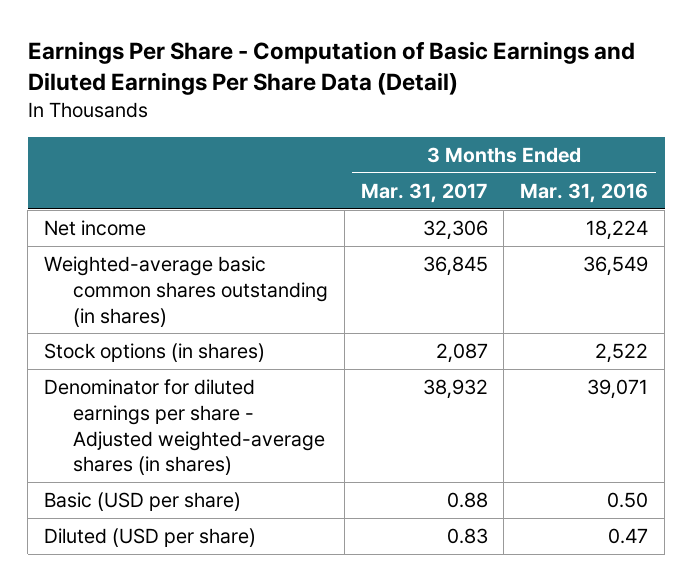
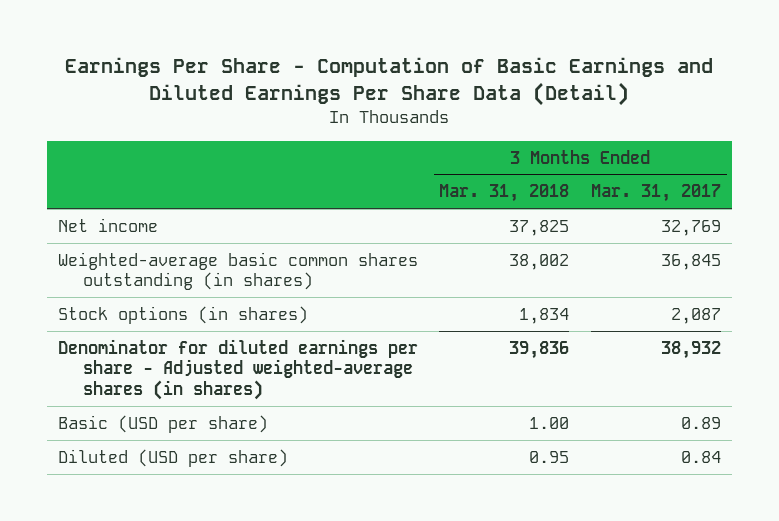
- | 3 Months Ended Mar. 31, 2017 | 3 Months Ended Mar. 31, 2016
+ | 3 Months Ended Mar. 31, 2018 | 3 Months Ended Mar. 31, 2017
- Net income | 32,306 | 18,224
+ Net income | 37,825 | 32,769
- Basic (USD per share) | 0.88 | 0.50
- Diluted (USD per share) | 0.83 | 0.47
+ Basic (USD per share) | 1.00 | 0.89
+ Diluted (USD per share) | 0.95 | 0.84

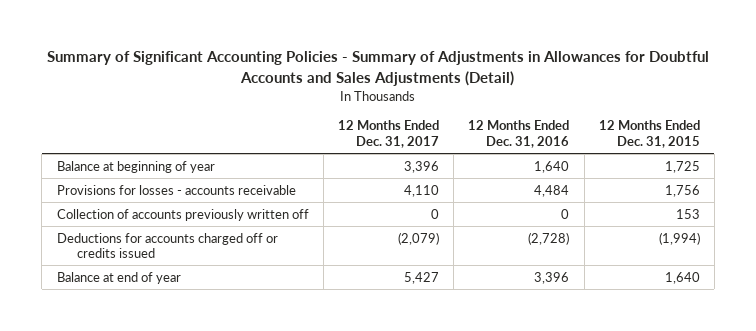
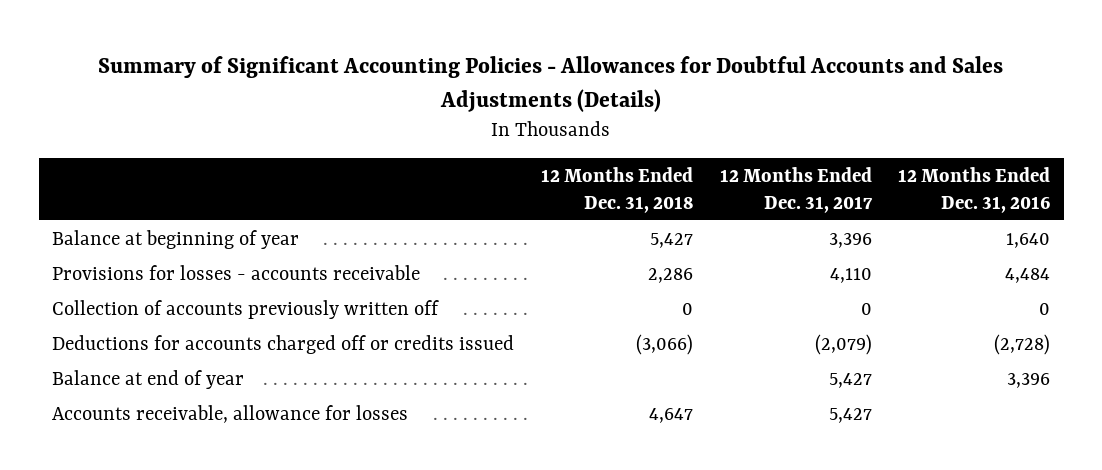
- Summary of Significant Accounting Policies - Summary of Adjustments in Allowances for Doubtful Accounts and Sales Adjustments (Detail)
+ Summary of Significant Accounting Policies - Allowances for Doubtful Accounts and Sales Adjustments (Details)
- | 12 Months Ended Dec. 31, 2017 | 12 Months Ended Dec. 31, 2016 | 12 Months Ended Dec. 31, 2015
+ | 12 Months Ended Dec. 31, 2018 | 12 Months Ended Dec. 31, 2017 | 12 Months Ended Dec. 31, 2016
+ Accounts receivable, allowance for losses | 4,647 | 5,427 |

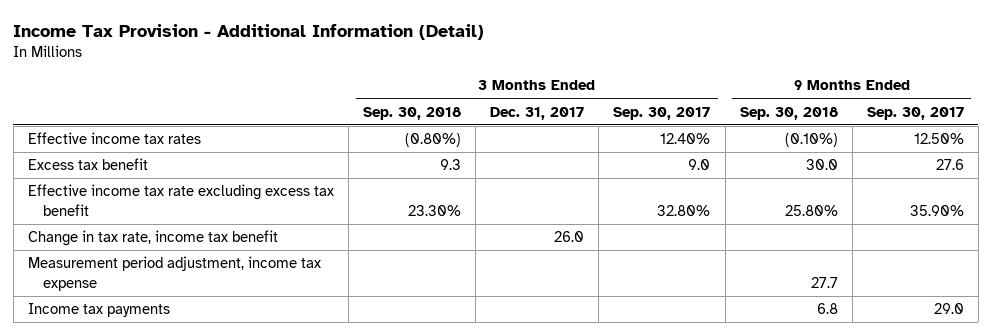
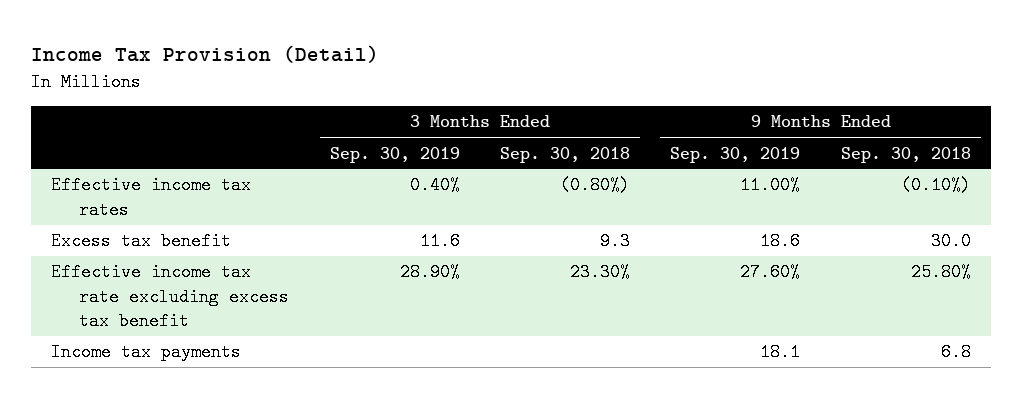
- Income Tax Provision - Additional Information (Detail)
+ Income Tax Provision (Detail)
- | 3 Months Ended Sep. 30, 2018 | 3 Months Ended Dec. 31, 2017 | 3 Months Ended Sep. 30, 2017 | 9 Months Ended Sep. 30, 2018 | 9 Months Ended Sep. 30, 2017
+ | 3 Months Ended Sep. 30, 2019 | 3 Months Ended Sep. 30, 2018 | 9 Months Ended Sep. 30, 2019 | 9 Months Ended Sep. 30, 2018
- Change in tax rate, income tax benefit | | 26.0 | | |
- Measurement period adjustment, income tax expense | | | | 27.7 |

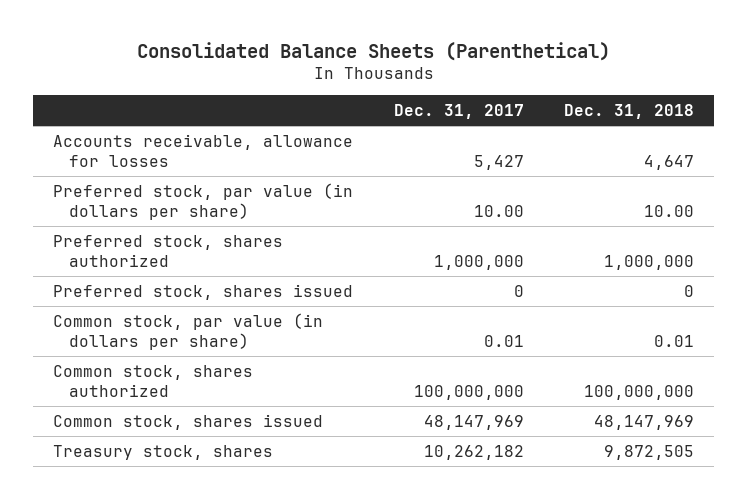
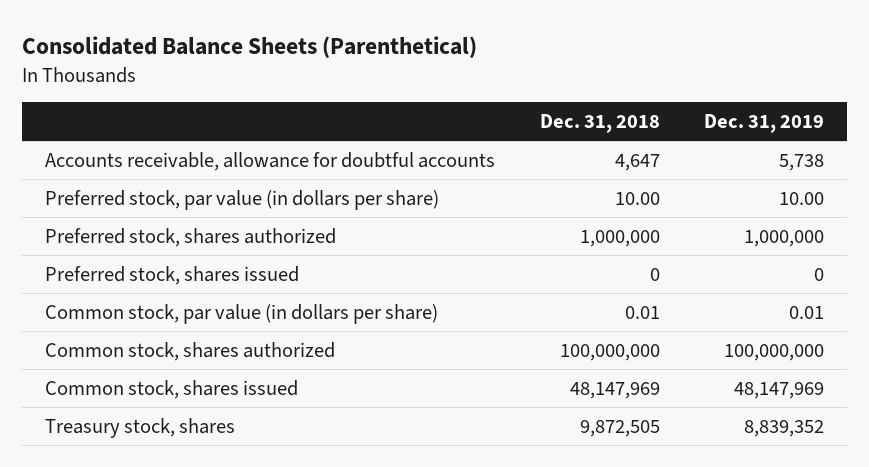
- | Dec. 31, 2017 | Dec. 31, 2018
+ | Dec. 31, 2018 | Dec. 31, 2019
- Accounts receivable, allowance for losses | 5,427 | 4,647
+ Accounts receivable, allowance for doubtful accounts | 4,647 | 5,738

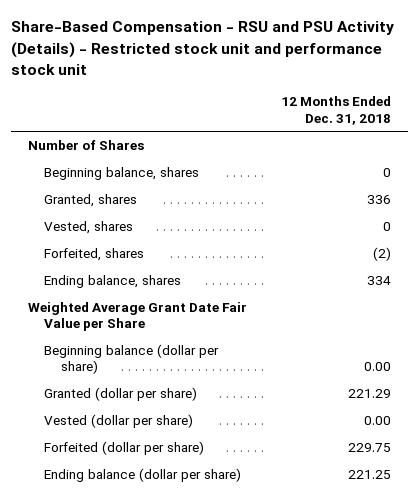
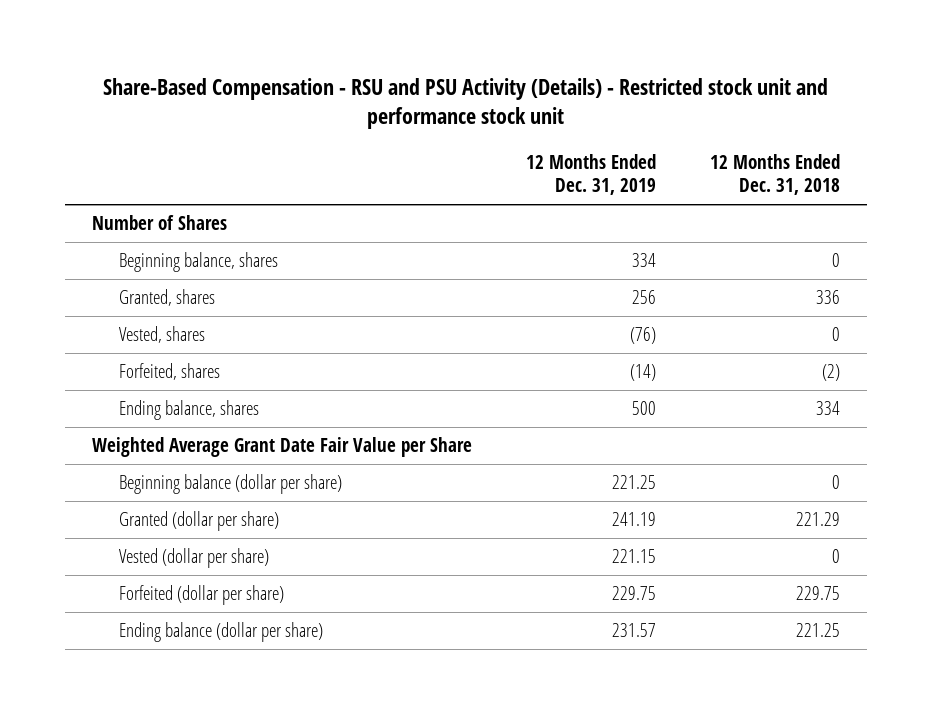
- | 12 Months Ended Dec. 31, 2018
+ | 12 Months Ended Dec. 31, 2019 | 12 Months Ended Dec. 31, 2018
- Beginning balance (dollar per share) | 0.00
+ Beginning balance (dollar per share) | 221.25 | 0
- Vested (dollar per share) | 0.00
+ Vested (dollar per share) | 221.15 | 0

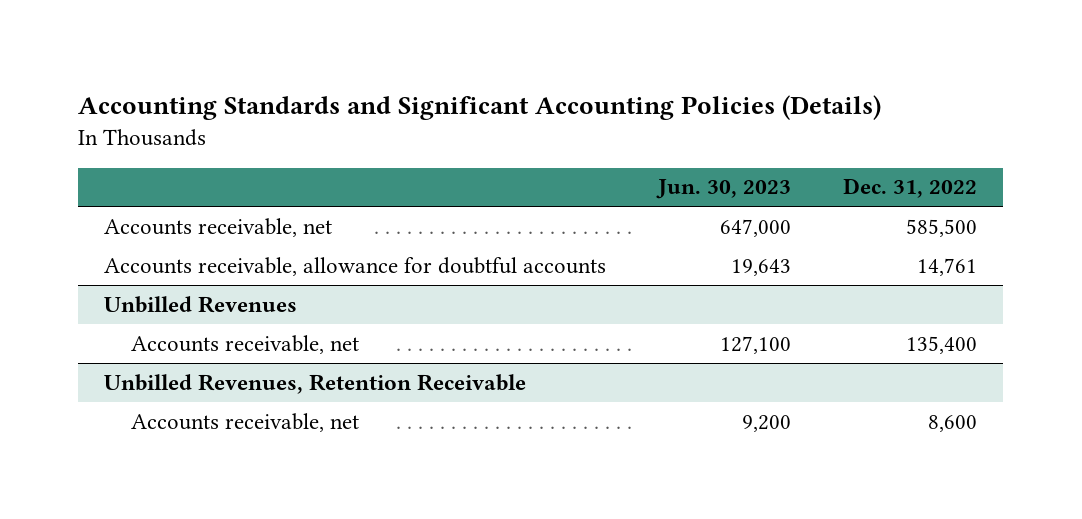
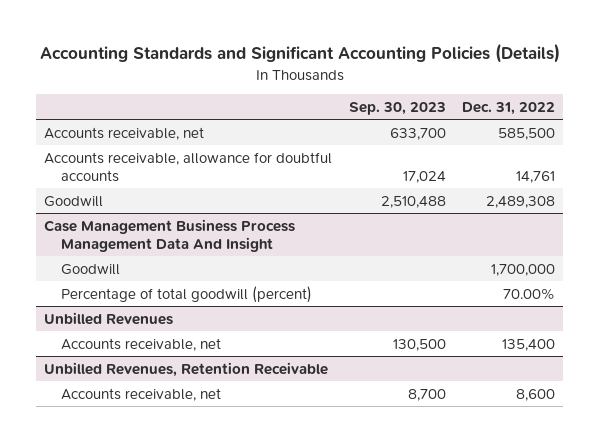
- | Jun. 30, 2023 | Dec. 31, 2022
+ | Sep. 30, 2023 | Dec. 31, 2022
+ Goodwill | 2,510,488 | 2,489,308
+ Case Management Business Process Management Data And Insight
+ Goodwill | | 1,700,000
+ Percentage of total goodwill (percent) | | 70.00%

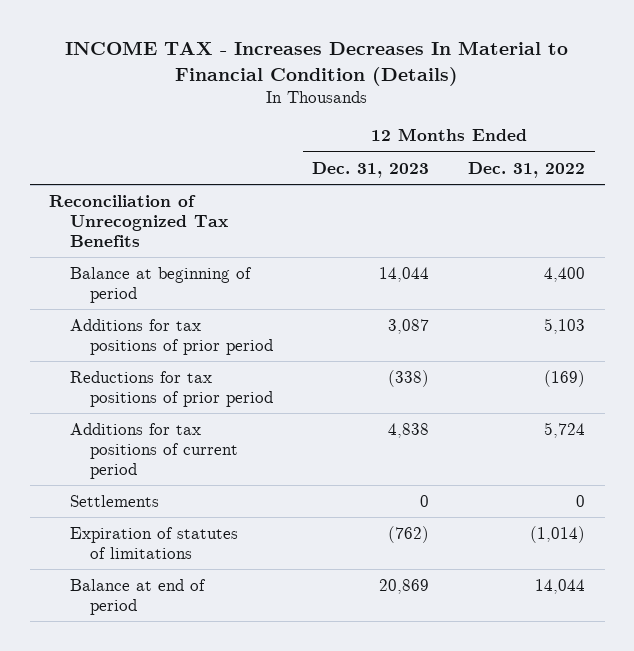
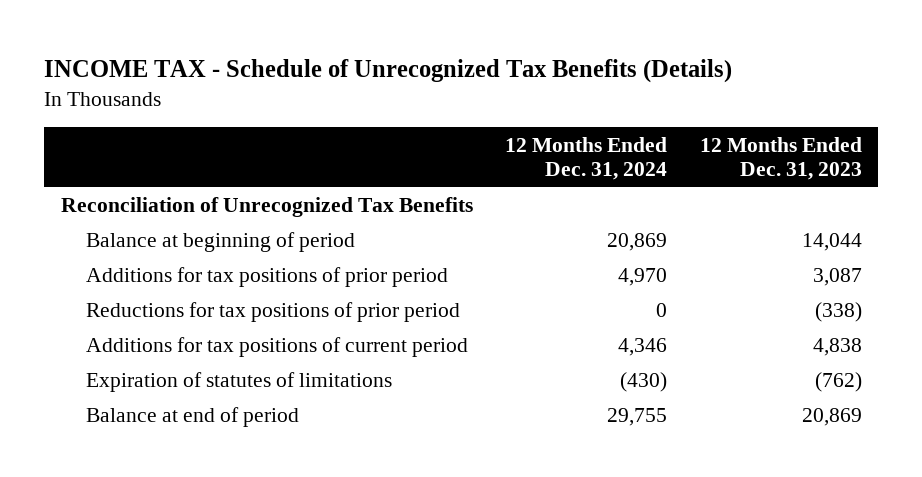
- INCOME TAX - Increases Decreases In Material to Financial Condition (Details)
+ INCOME TAX - Schedule of Unrecognized Tax Benefits (Details)
- | 12 Months Ended Dec. 31, 2023 | 12 Months Ended Dec. 31, 2022
+ | 12 Months Ended Dec. 31, 2024 | 12 Months Ended Dec. 31, 2023
- Settlements | 0 | 0

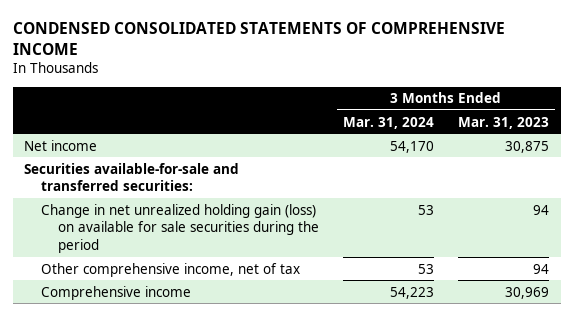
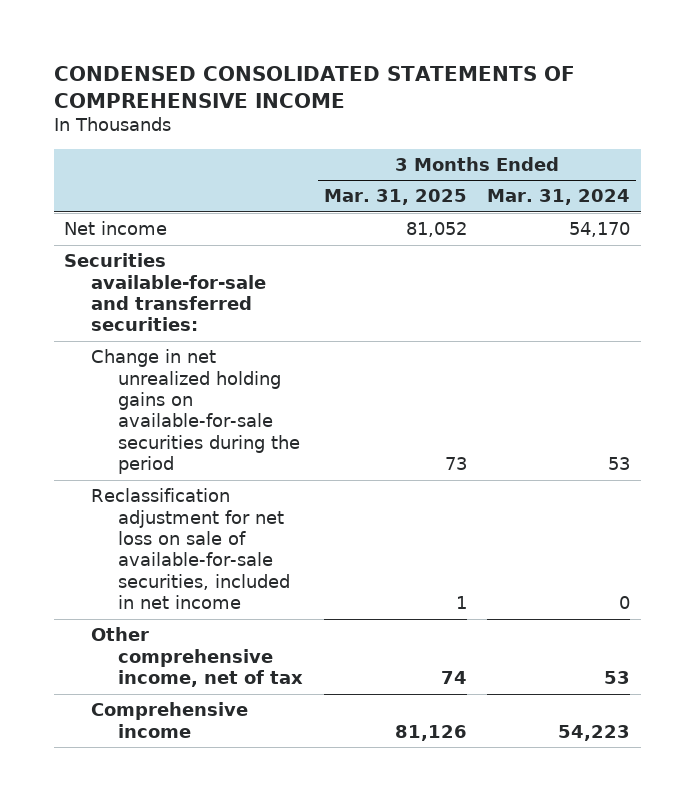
- | 3 Months Ended Mar. 31, 2024 | 3 Months Ended Mar. 31, 2023
+ | 3 Months Ended Mar. 31, 2025 | 3 Months Ended Mar. 31, 2024
- Change in net unrealized holding gain (loss) on available for sale securities during the period | 53 | 94
+ Change in net unrealized holding gains on available-for-sale securities during the period | 73 | 53
+ Reclassification adjustment for net loss on sale of available-for-sale securities, included in net income | 1 | 0

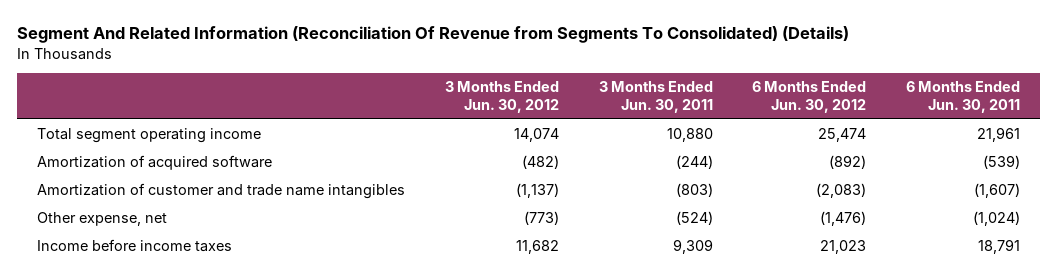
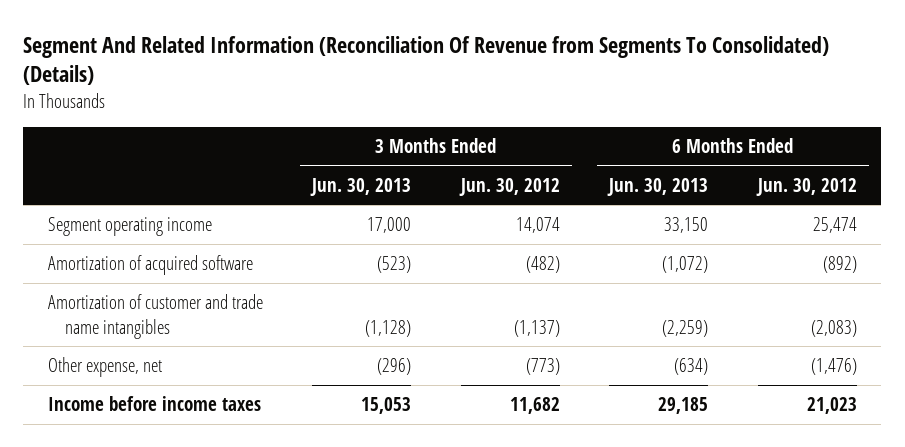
- | 3 Months Ended Jun. 30, 2012 | 3 Months Ended Jun. 30, 2011 | 6 Months Ended Jun. 30, 2012 | 6 Months Ended Jun. 30, 2011
+ | 3 Months Ended Jun. 30, 2013 | 3 Months Ended Jun. 30, 2012 | 6 Months Ended Jun. 30, 2013 | 6 Months Ended Jun. 30, 2012
- Total segment operating income | 14,074 | 10,880 | 25,474 | 21,961
+ Segment operating income | 17,000 | 14,074 | 33,150 | 25,474

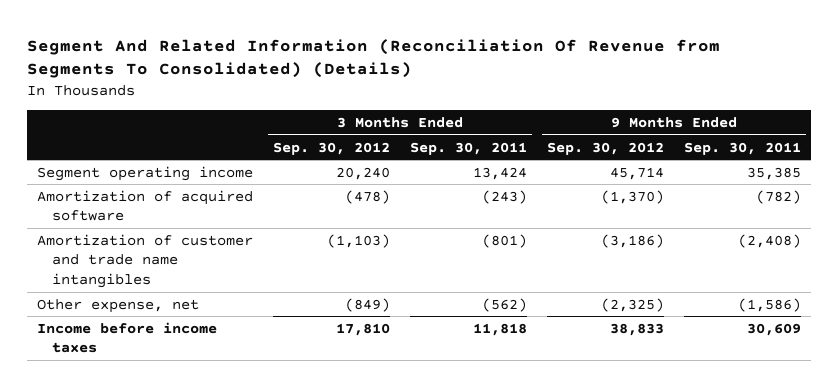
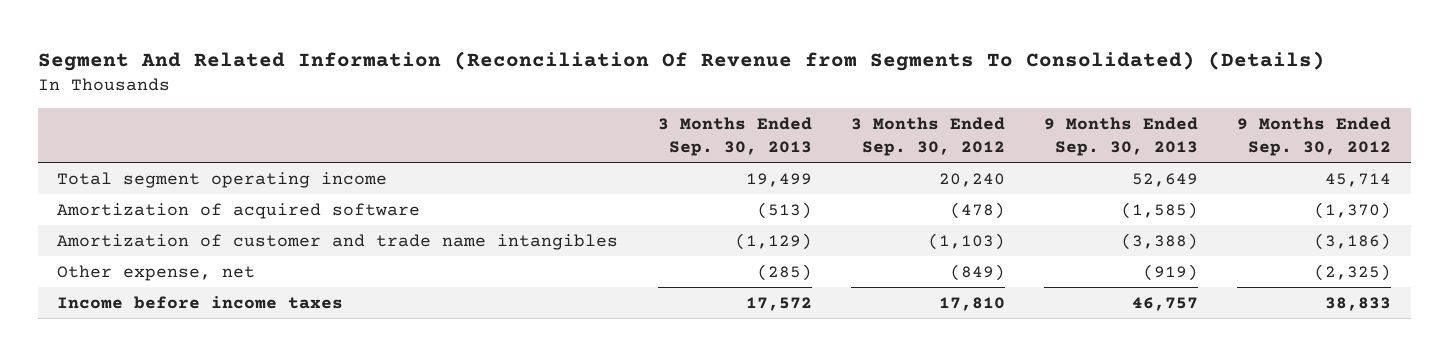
- | 3 Months Ended Sep. 30, 2012 | 3 Months Ended Sep. 30, 2011 | 9 Months Ended Sep. 30, 2012 | 9 Months Ended Sep. 30, 2011
+ | 3 Months Ended Sep. 30, 2013 | 3 Months Ended Sep. 30, 2012 | 9 Months Ended Sep. 30, 2013 | 9 Months Ended Sep. 30, 2012
- Segment operating income | 20,240 | 13,424 | 45,714 | 35,385
+ Total segment operating income | 19,499 | 20,240 | 52,649 | 45,714

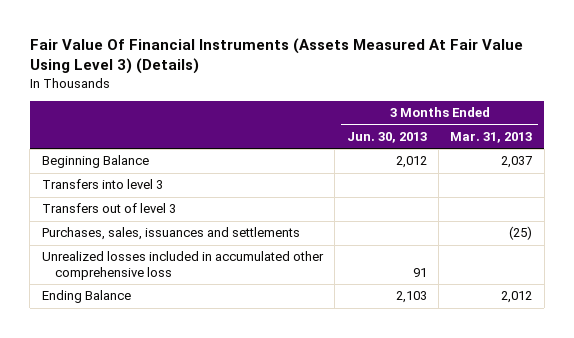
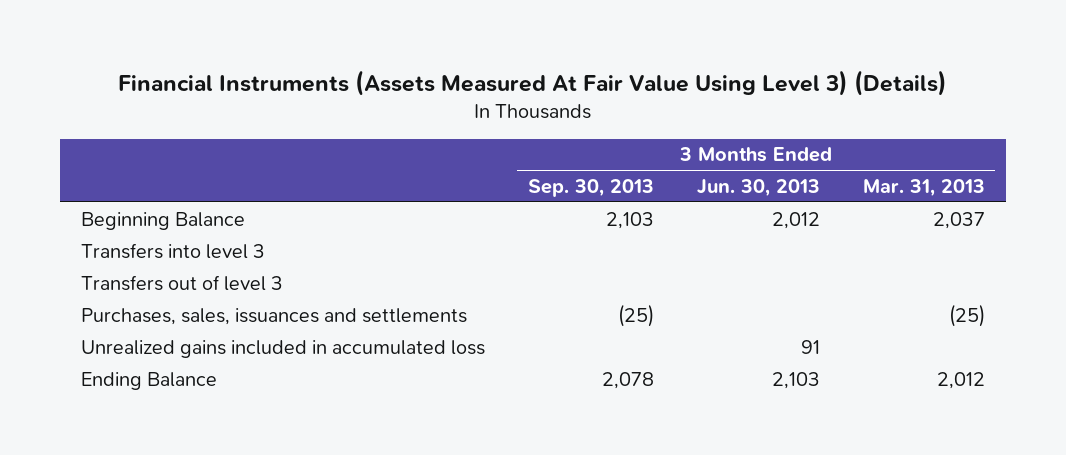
- Fair Value Of Financial Instruments (Assets Measured At Fair Value Using Level 3) (Details)
+ Financial Instruments (Assets Measured At Fair Value Using Level 3) (Details)
- | 3 Months Ended Jun. 30, 2013 | 3 Months Ended Mar. 31, 2013
+ | 3 Months Ended Sep. 30, 2013 | 3 Months Ended Jun. 30, 2013 | 3 Months Ended Mar. 31, 2013
- Unrealized losses included in accumulated other comprehensive loss | 91 |
+ Unrealized gains included in accumulated loss | | 91 |

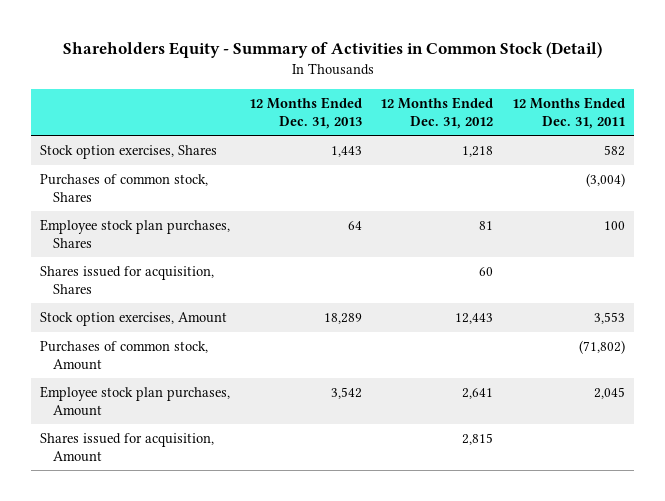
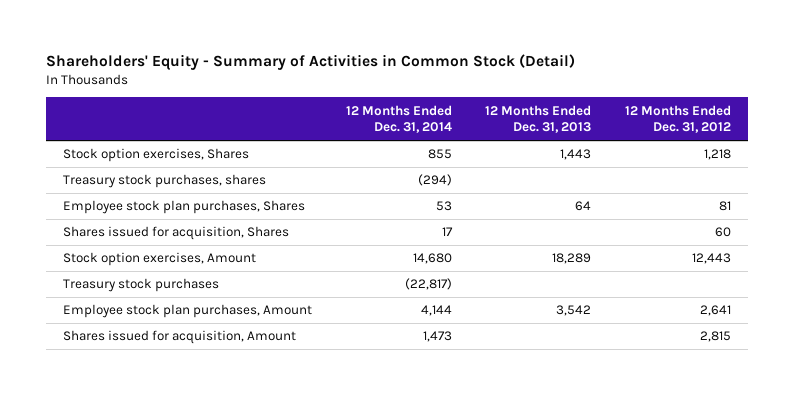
- Shareholders Equity - Summary of Activities in Common Stock (Detail)
+ Shareholders' Equity - Summary of Activities in Common Stock (Detail)
- | 12 Months Ended Dec. 31, 2013 | 12 Months Ended Dec. 31, 2012 | 12 Months Ended Dec. 31, 2011
+ | 12 Months Ended Dec. 31, 2014 | 12 Months Ended Dec. 31, 2013 | 12 Months Ended Dec. 31, 2012
- Purchases of common stock, Shares | | | (3,004)
+ Treasury stock purchases, shares | (294) | |
- Purchases of common stock, Amount | | | (71,802)
+ Treasury stock purchases | (22,817) | |

